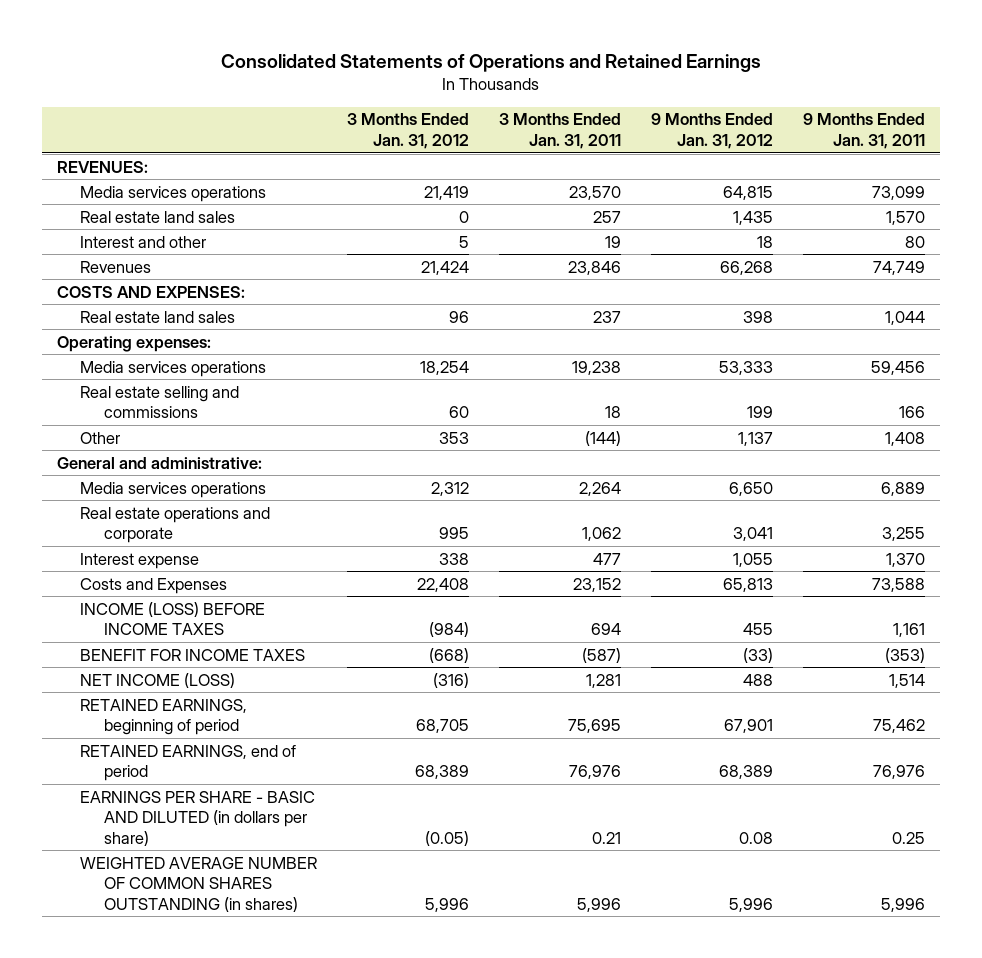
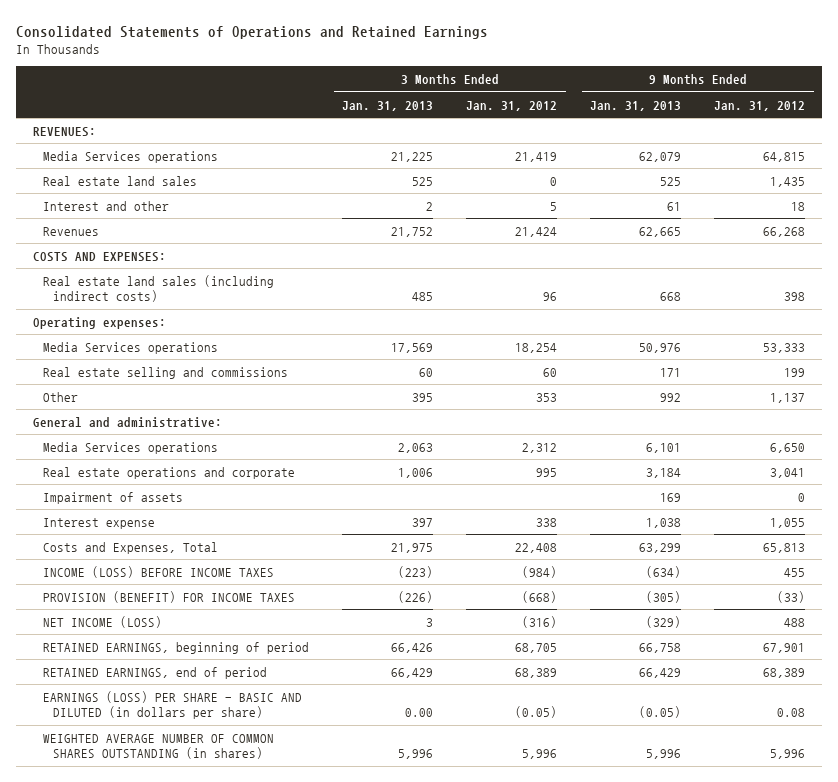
- | 3 Months Ended Jan. 31, 2012 | 3 Months Ended Jan. 31, 2011 | 9 Months Ended Jan. 31, 2012 | 9 Months Ended Jan. 31, 2011
+ | 3 Months Ended Jan. 31, 2013 | 3 Months Ended Jan. 31, 2012 | 9 Months Ended Jan. 31, 2013 | 9 Months Ended Jan. 31, 2012
- Media services operations | 21,419 | 23,570 | 64,815 | 73,099
+ Media Services operations | 21,225 | 21,419 | 62,079 | 64,815
- Real estate land sales | 96 | 237 | 398 | 1,044
+ Real estate land sales (including indirect costs) | 485 | 96 | 668 | 398
- Media services operations | 18,254 | 19,238 | 53,333 | 59,456
+ Media Services operations | 17,569 | 18,254 | 50,976 | 53,333
- Media services operations | 2,312 | 2,264 | 6,650 | 6,889
+ Media Services operations | 2,063 | 2,312 | 6,101 | 6,650
+ Impairment of assets | | | 169 | 0
- Costs and Expenses | 22,408 | 23,152 | 65,813 | 73,588
+ Costs and Expenses, Total | 21,975 | 22,408 | 63,299 | 65,813
- BENEFIT FOR INCOME TAXES | (668) | (587) | (33) | (353)
+ PROVISION (BENEFIT) FOR INCOME TAXES | (226) | (668) | (305) | (33)
- EARNINGS PER SHARE - BASIC AND DILUTED (in dollars per share) | (0.05) | 0.21 | 0.08 | 0.25
+ EARNINGS (LOSS) PER SHARE - BASIC AND DILUTED (in dollars per share) | 0.00 | (0.05) | (0.05) | 0.08

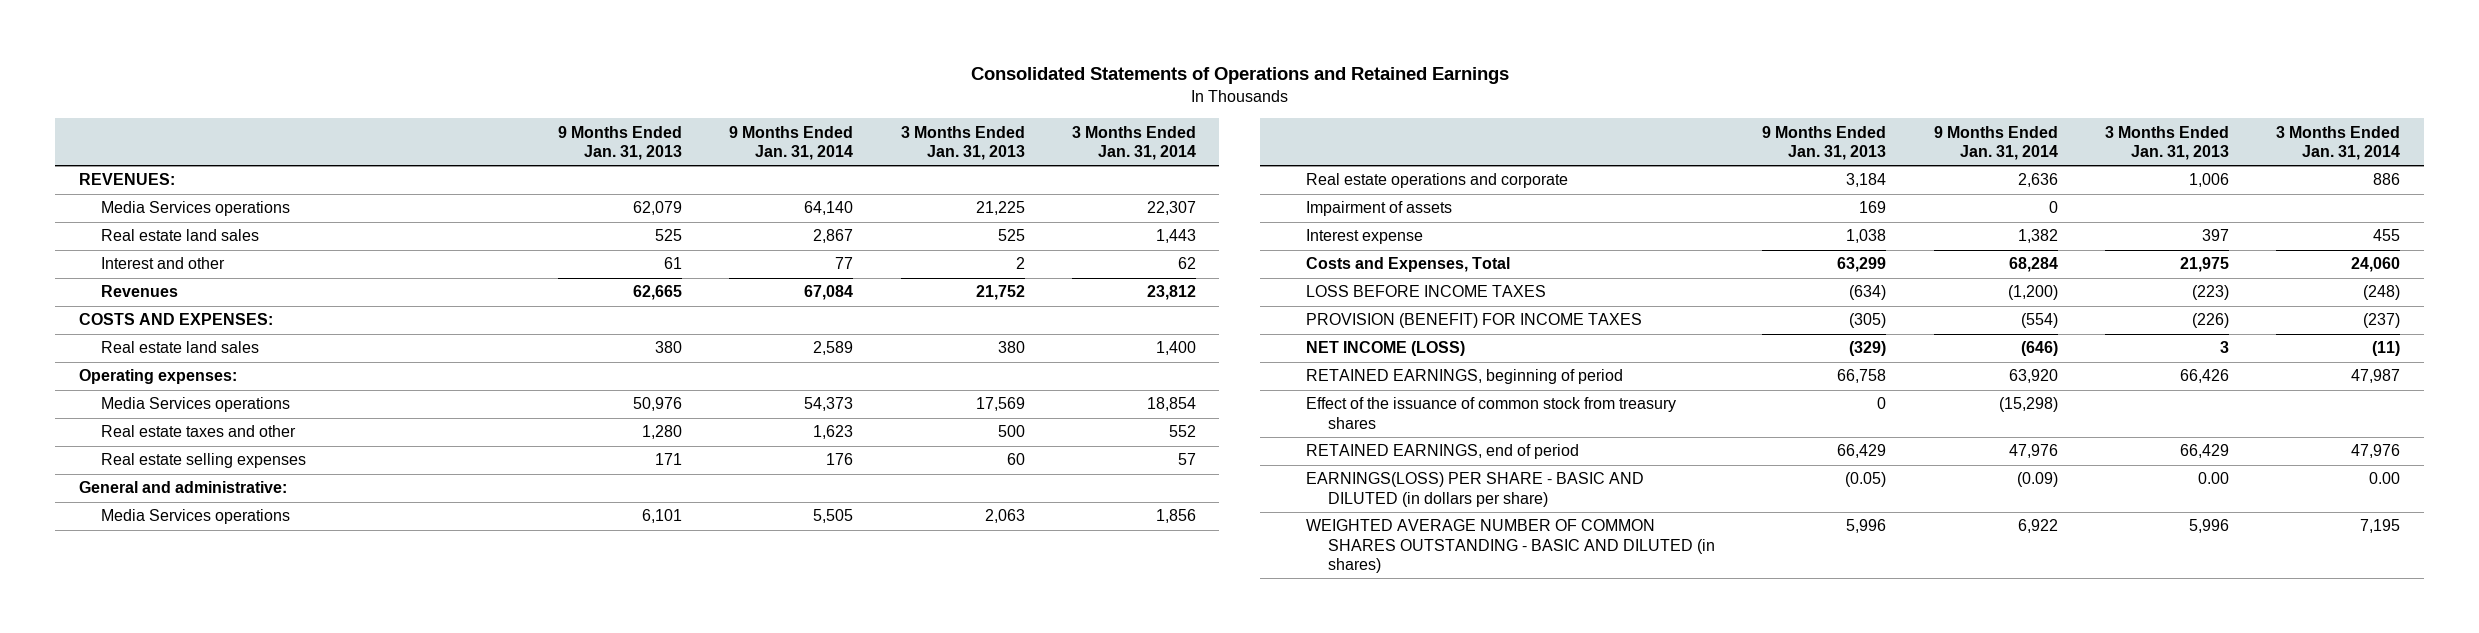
- | 3 Months Ended Jan. 31, 2013 | 3 Months Ended Jan. 31, 2012 | 9 Months Ended Jan. 31, 2013 | 9 Months Ended Jan. 31, 2012
+ | 9 Months Ended Jan. 31, 2013 | 9 Months Ended Jan. 31, 2014 | 3 Months Ended Jan. 31, 2013 | 3 Months Ended Jan. 31, 2014
- Real estate land sales (including indirect costs) | 485 | 96 | 668 | 398
+ Real estate land sales | 380 | 2,589 | 380 | 1,400
- Real estate selling and commissions | 60 | 60 | 171 | 199
- Other | 395 | 353 | 992 | 1,137
+ Real estate taxes and other | 1,280 | 1,623 | 500 | 552
+ Real estate selling expenses | 171 | 176 | 60 | 57
- INCOME (LOSS) BEFORE INCOME TAXES | (223) | (984) | (634) | 455
+ LOSS BEFORE INCOME TAXES | (634) | (1,200) | (223) | (248)
+ Effect of the issuance of common stock from treasury shares | 0 | (15,298) | |
- EARNINGS (LOSS) PER SHARE - BASIC AND DILUTED (in dollars per share) | 0.00 | (0.05) | (0.05) | 0.08
- WEIGHTED AVERAGE NUMBER OF COMMON SHARES OUTSTANDING (in shares) | 5,996 | 5,996 | 5,996 | 5,996
+ EARNINGS(LOSS) PER SHARE - BASIC AND DILUTED (in dollars per share) | (0.05) | (0.09) | 0.00 | 0.00
+ WEIGHTED AVERAGE NUMBER OF COMMON SHARES OUTSTANDING - BASIC AND DILUTED (in shares) | 5,996 | 6,922 | 5,996 | 7,195

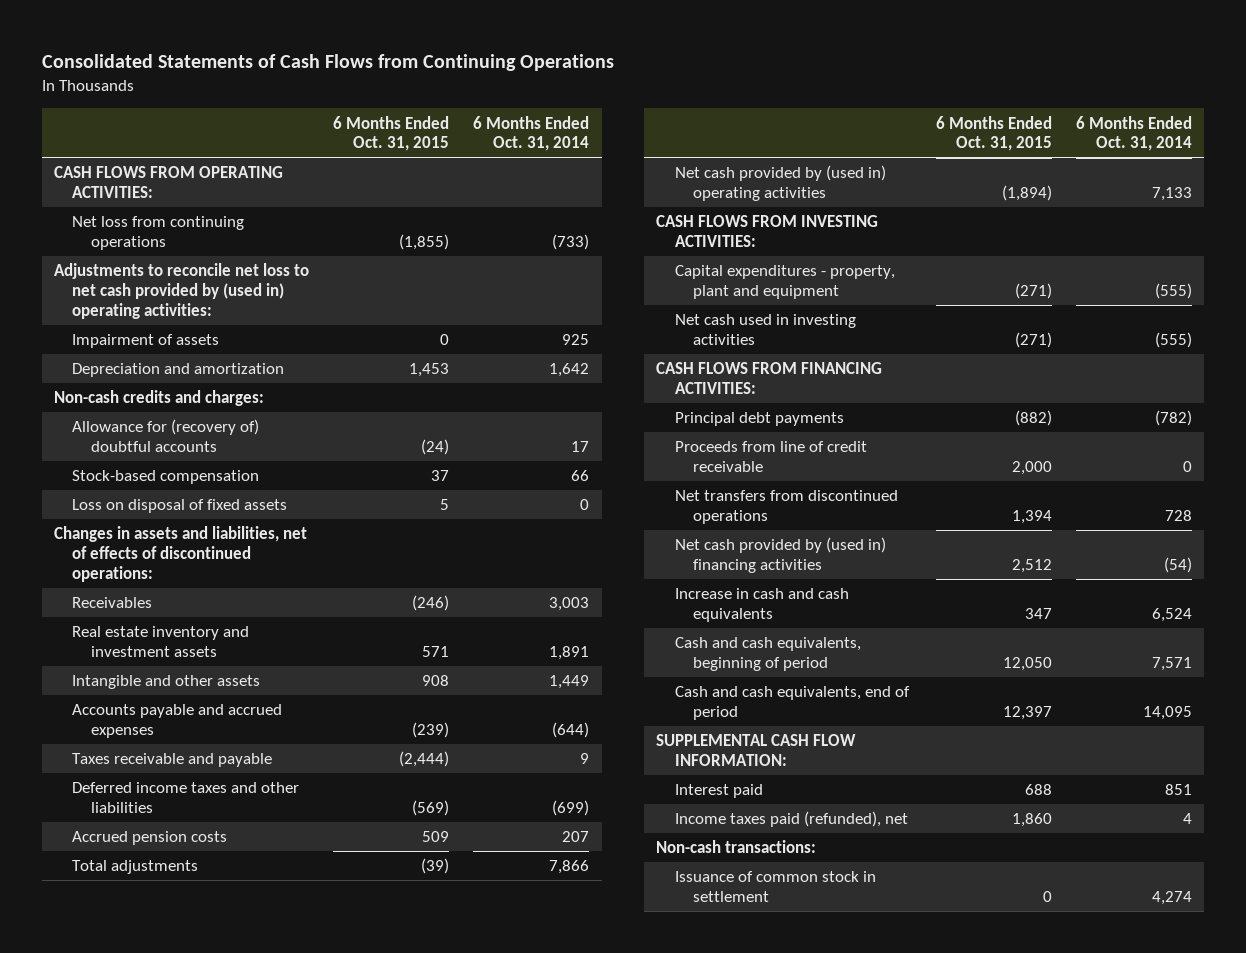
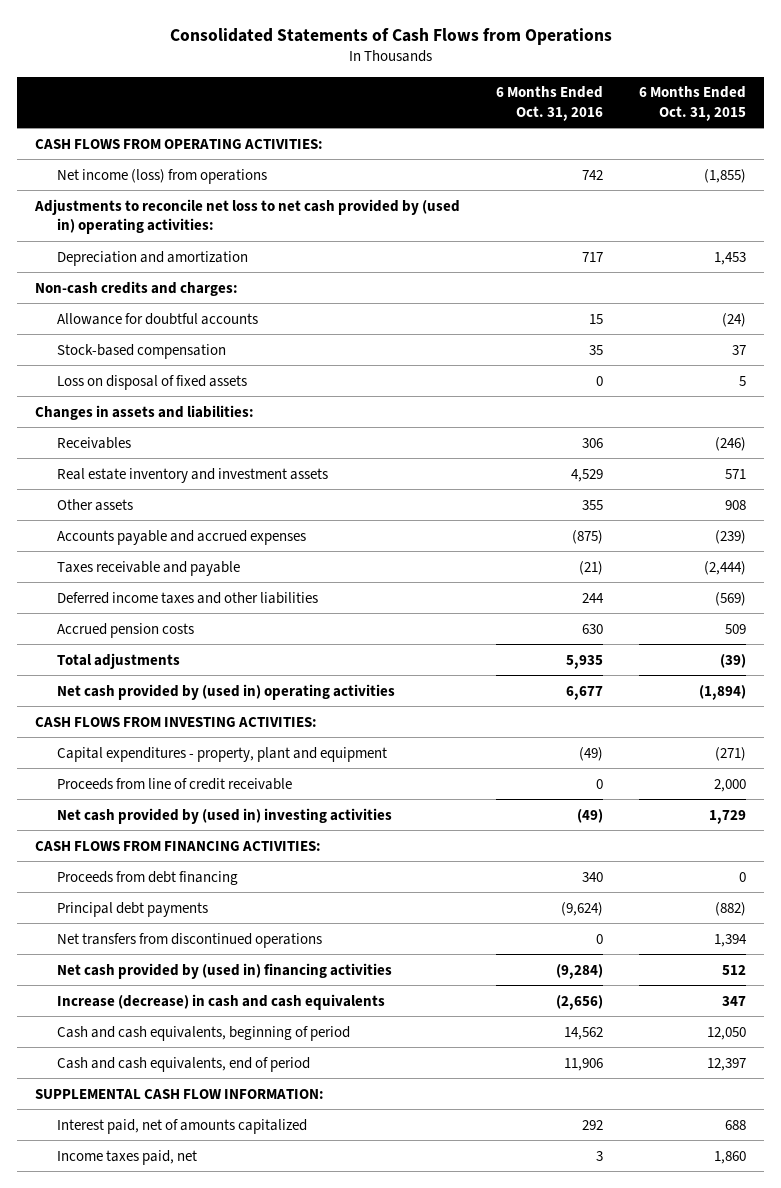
- Consolidated Statements of Cash Flows from Continuing Operations
+ Consolidated Statements of Cash Flows from Operations
- | 6 Months Ended Oct. 31, 2015 | 6 Months Ended Oct. 31, 2014
+ | 6 Months Ended Oct. 31, 2016 | 6 Months Ended Oct. 31, 2015
- Net loss from continuing operations | (1,855) | (733)
+ Net income (loss) from operations | 742 | (1,855)
- Impairment of assets | 0 | 925
- Allowance for (recovery of) doubtful accounts | (24) | 17
+ Allowance for doubtful accounts | 15 | (24)
- Changes in assets and liabilities, net of effects of discontinued operations:
+ Changes in assets and liabilities:
- Intangible and other assets | 908 | 1,449
+ Other assets | 355 | 908
- Net cash used in investing activities | (271) | (555)
moved up: Proceeds from line of credit receivable | 0 | 2,000
+ Net cash provided by (used in) investing activities | (49) | 1,729
+ Proceeds from debt financing | 340 | 0
- Net cash provided by (used in) financing activities | 2,512 | (54)
- Increase in cash and cash equivalents | 347 | 6,524
+ Net cash provided by (used in) financing activities | (9,284) | 512
+ Increase (decrease) in cash and cash equivalents | (2,656) | 347
- Interest paid | 688 | 851
- Income taxes paid (refunded), net | 1,860 | 4
- Non-cash transactions:
- Issuance of common stock in settlement | 0 | 4,274
+ Interest paid, net of amounts capitalized | 292 | 688
+ Income taxes paid, net | 3 | 1,860

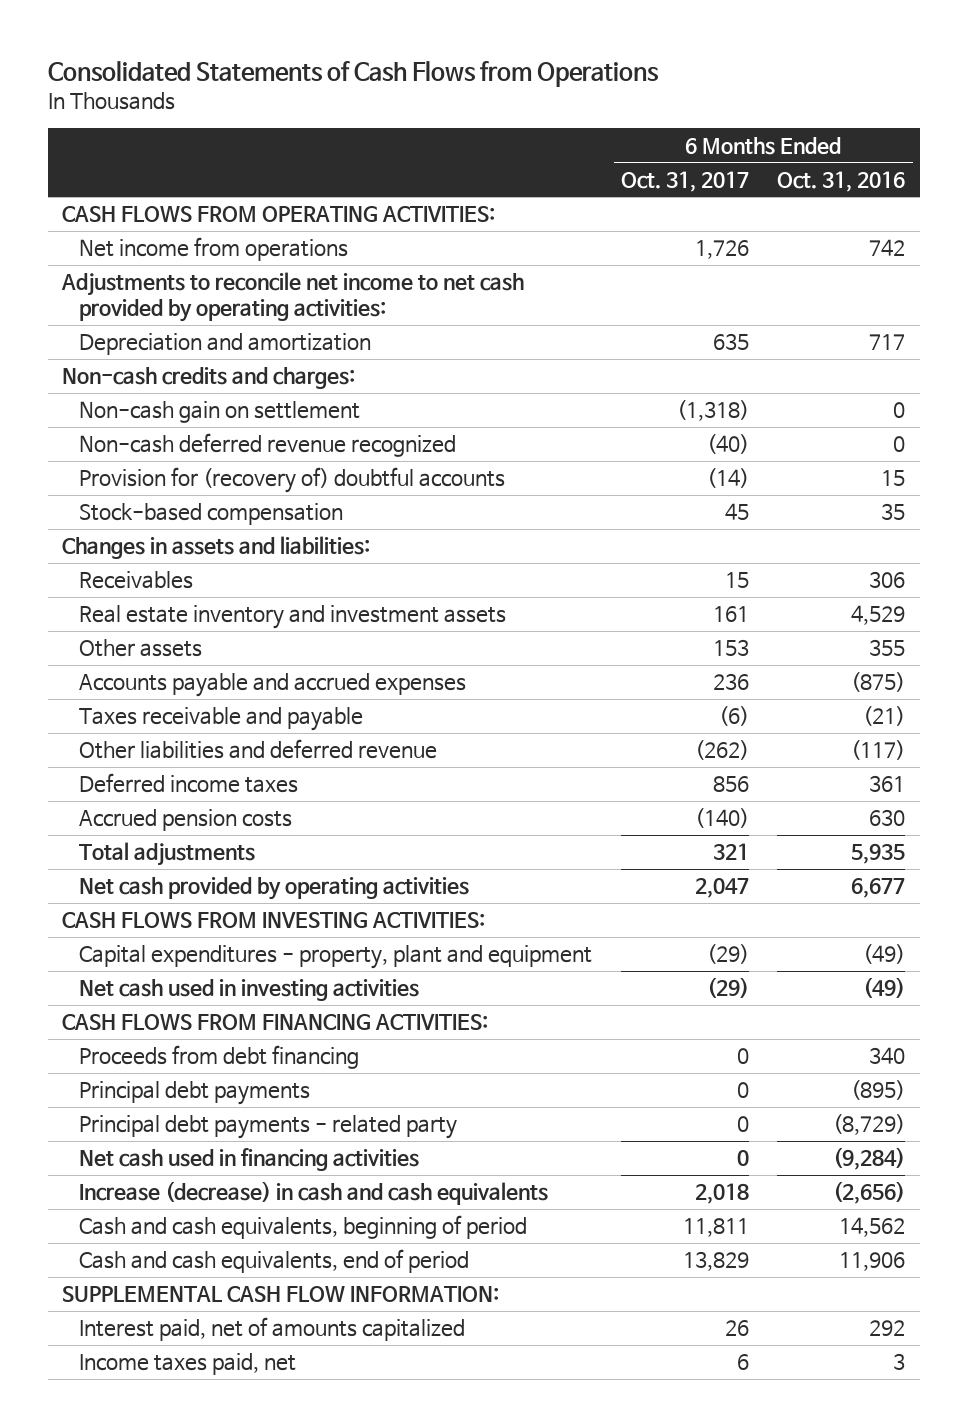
- | 6 Months Ended Oct. 31, 2016 | 6 Months Ended Oct. 31, 2015
+ | 6 Months Ended Oct. 31, 2017 | 6 Months Ended Oct. 31, 2016
- Net income (loss) from operations | 742 | (1,855)
- Adjustments to reconcile net loss to net cash provided by (used in) operating activities:
+ Net income from operations | 1,726 | 742
+ Adjustments to reconcile net income to net cash provided by operating activities:
- Allowance for doubtful accounts | 15 | (24)
+ Non-cash gain on settlement | (1,318) | 0
+ Non-cash deferred revenue recognized | (40) | 0
+ Provision for (recovery of) doubtful accounts | (14) | 15
- Loss on disposal of fixed assets | 0 | 5
- Deferred income taxes and other liabilities | 244 | (569)
+ Other liabilities and deferred revenue | (262) | (117)
+ Deferred income taxes | 856 | 361
- Net cash provided by (used in) operating activities | 6,677 | (1,894)
+ Net cash provided by operating activities | 2,047 | 6,677
- Proceeds from line of credit receivable | 0 | 2,000
- Net cash provided by (used in) investing activities | (49) | 1,729
+ Net cash used in investing activities | (29) | (49)
- Principal debt payments | (9,624) | (882)
- Net transfers from discontinued operations | 0 | 1,394
- Net cash provided by (used in) financing activities | (9,284) | 512
+ Principal debt payments | 0 | (895)
+ Principal debt payments - related party | 0 | (8,729)
+ Net cash used in financing activities | 0 | (9,284)

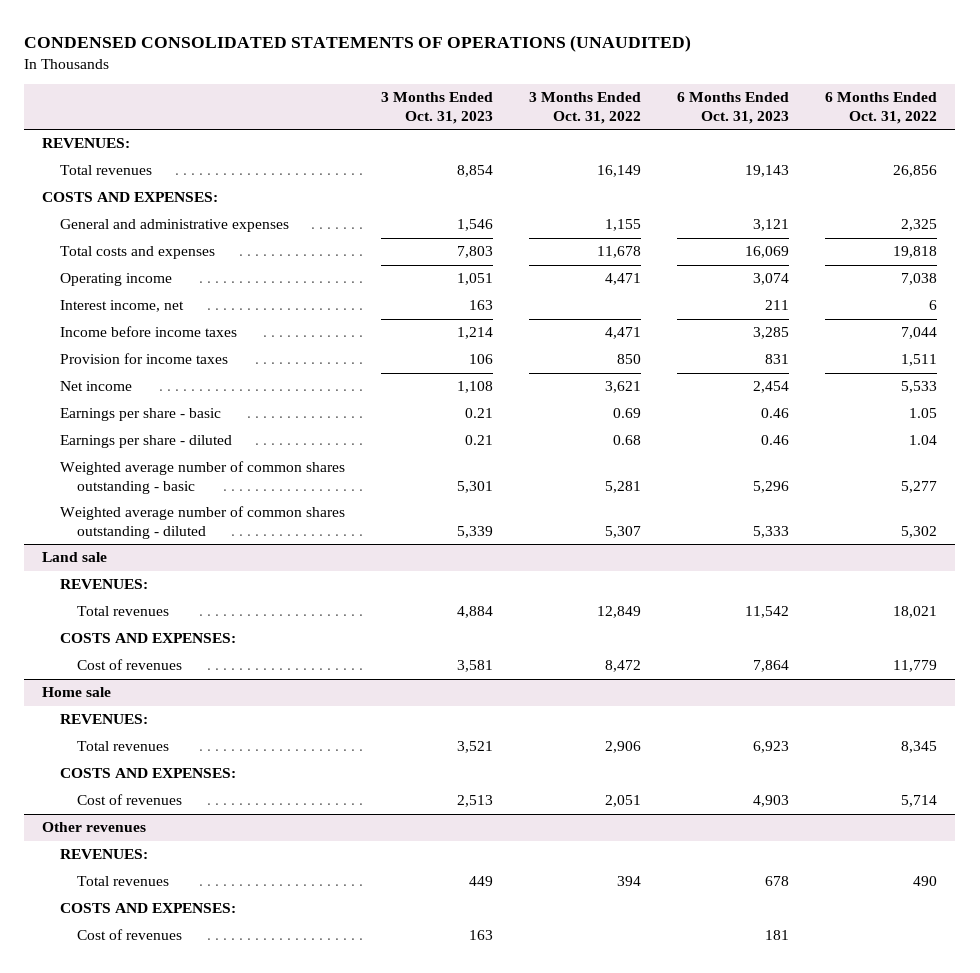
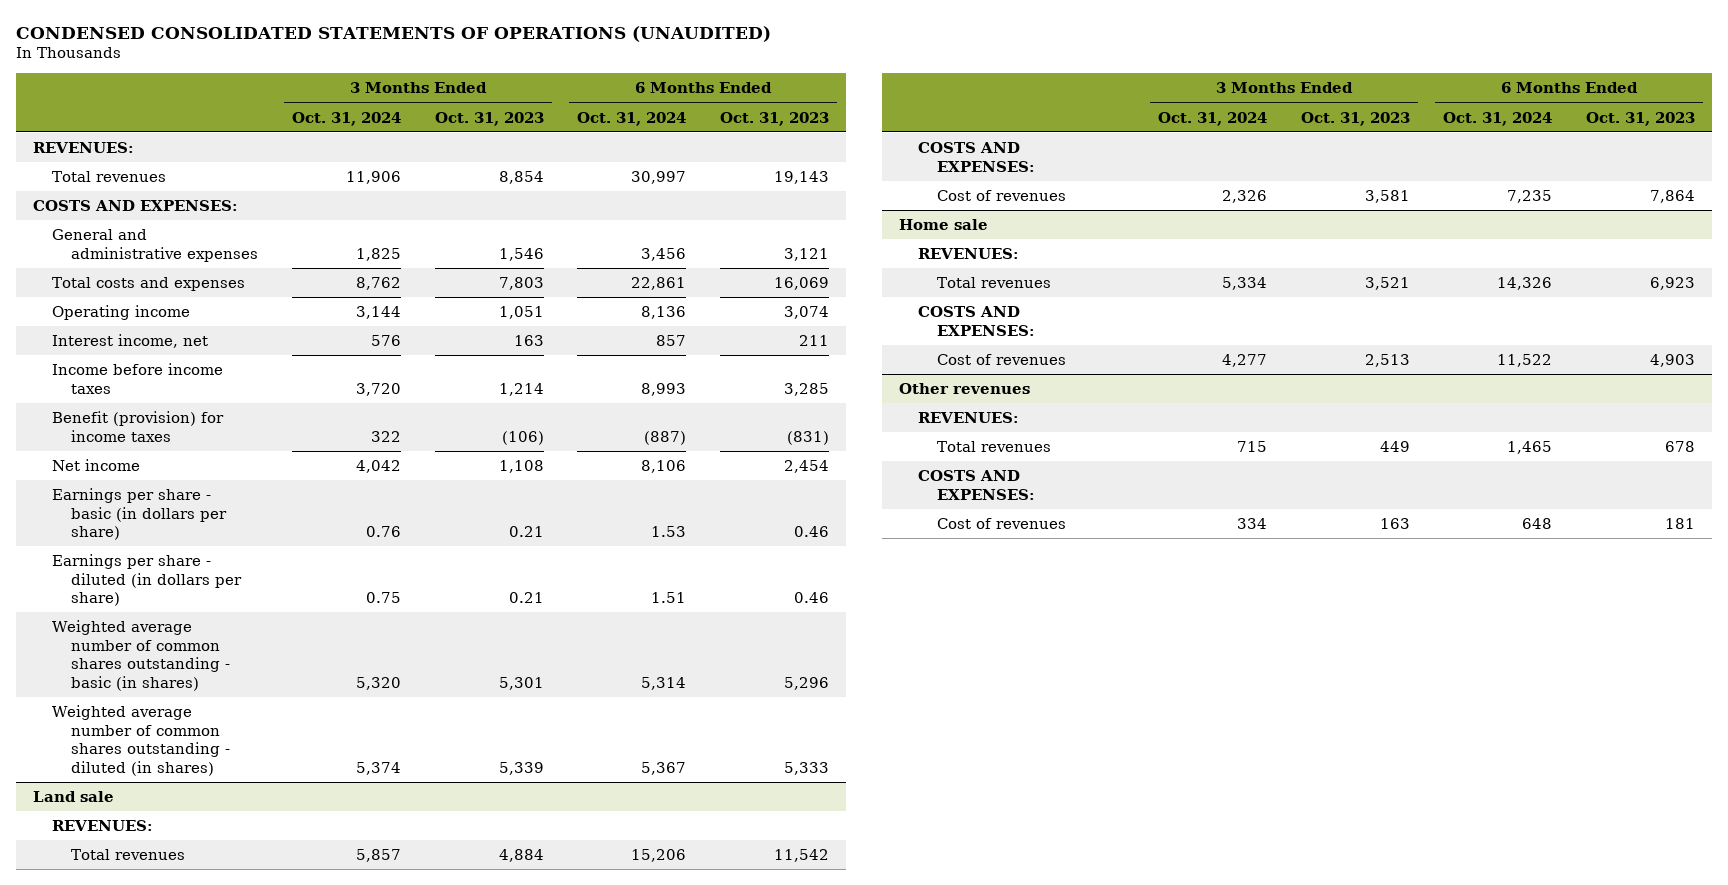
- | 3 Months Ended Oct. 31, 2023 | 3 Months Ended Oct. 31, 2022 | 6 Months Ended Oct. 31, 2023 | 6 Months Ended Oct. 31, 2022
+ | 3 Months Ended Oct. 31, 2024 | 3 Months Ended Oct. 31, 2023 | 6 Months Ended Oct. 31, 2024 | 6 Months Ended Oct. 31, 2023
- Provision for income taxes | 106 | 850 | 831 | 1,511
+ Benefit (provision) for income taxes | 322 | (106) | (887) | (831)
- Earnings per share - basic | 0.21 | 0.69 | 0.46 | 1.05
- Earnings per share - diluted | 0.21 | 0.68 | 0.46 | 1.04
- Weighted average number of common shares outstanding - basic | 5,301 | 5,281 | 5,296 | 5,277
- Weighted average number of common shares outstanding - diluted | 5,339 | 5,307 | 5,333 | 5,302
+ Earnings per share - basic (in dollars per share) | 0.76 | 0.21 | 1.53 | 0.46
+ Earnings per share - diluted (in dollars per share) | 0.75 | 0.21 | 1.51 | 0.46
+ Weighted average number of common shares outstanding - basic (in shares) | 5,320 | 5,301 | 5,314 | 5,296
+ Weighted average number of common shares outstanding - diluted (in shares) | 5,374 | 5,339 | 5,367 | 5,333

